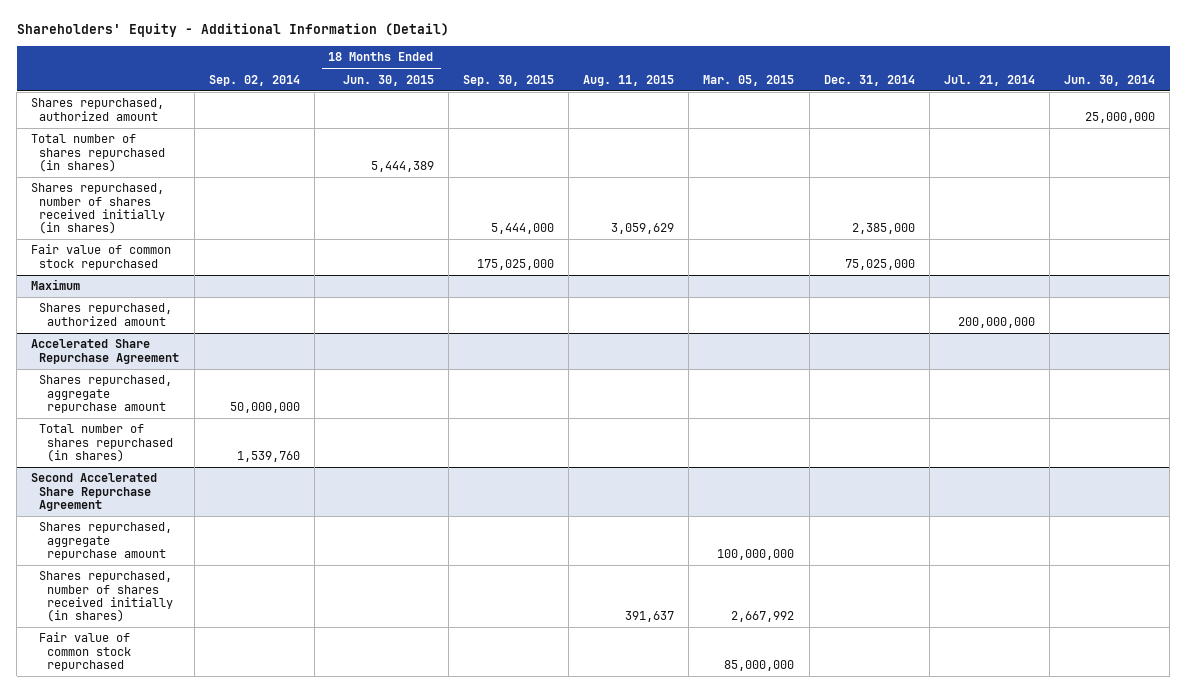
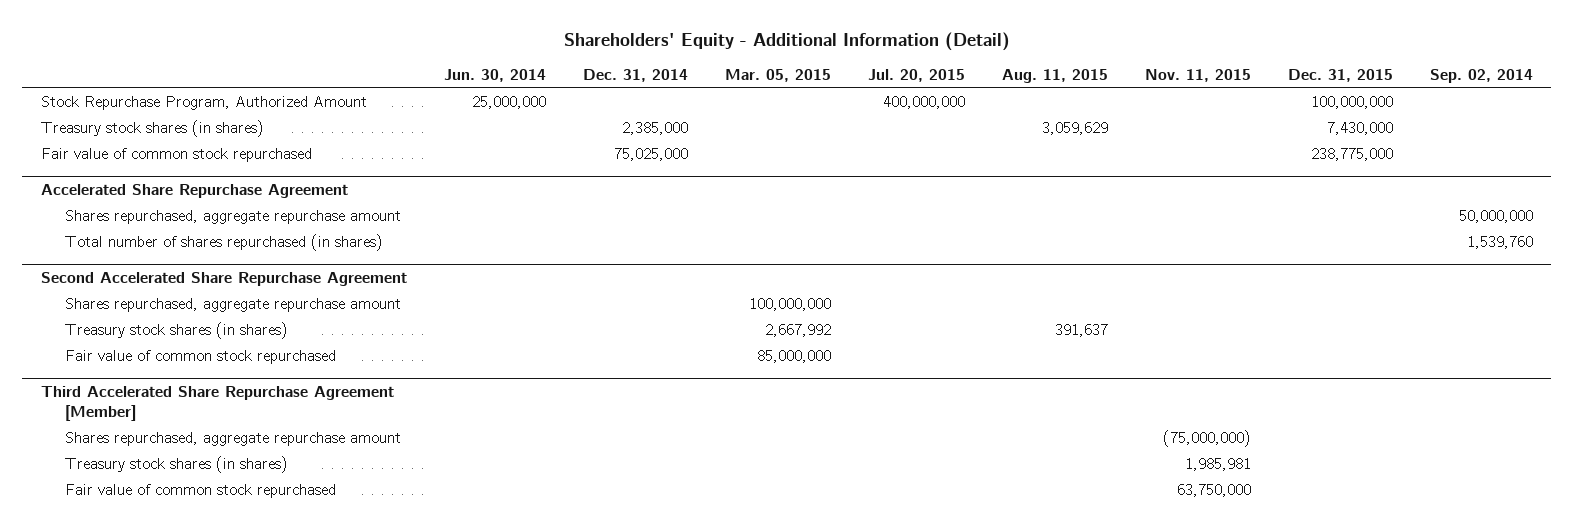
- | Sep. 02, 2014 | 18 Months Ended Jun. 30, 2015 | Sep. 30, 2015 | Aug. 11, 2015 | Mar. 05, 2015 | Dec. 31, 2014 | Jul. 21, 2014 | Jun. 30, 2014
+ | Jun. 30, 2014 | Dec. 31, 2014 | Mar. 05, 2015 | Jul. 20, 2015 | Aug. 11, 2015 | Nov. 11, 2015 | Dec. 31, 2015 | Sep. 02, 2014
- Shares repurchased, authorized amount | | | | | | | | 25,000,000
- Total number of shares repurchased (in shares) | | 5,444,389 | | | | | |
- Shares repurchased, number of shares received initially (in shares) | | | 5,444,000 | 3,059,629 | | 2,385,000 | |
+ Stock Repurchase Program, Authorized Amount | 25,000,000 | | | 400,000,000 | | | 100,000,000 |
+ Treasury stock shares (in shares) | | 2,385,000 | | | 3,059,629 | | 7,430,000 |
- Maximum
- Shares repurchased, authorized amount | | | | | | | 200,000,000 |
@ Second Accelerated Share Repurchase Agreement
- Shares repurchased, number of shares received initially (in shares) | | | | 391,637 | 2,667,992 | | |
+ Treasury stock shares (in shares) | | | 2,667,992 | | 391,637 | | |
+ Third Accelerated Share Repurchase Agreement [Member]
+ Shares repurchased, aggregate repurchase amount | | | | | | (75,000,000) | |
+ Treasury stock shares (in shares) | | | | | | 1,985,981 | |
+ Fair value of common stock repurchased | | | | | | 63,750,000 | |

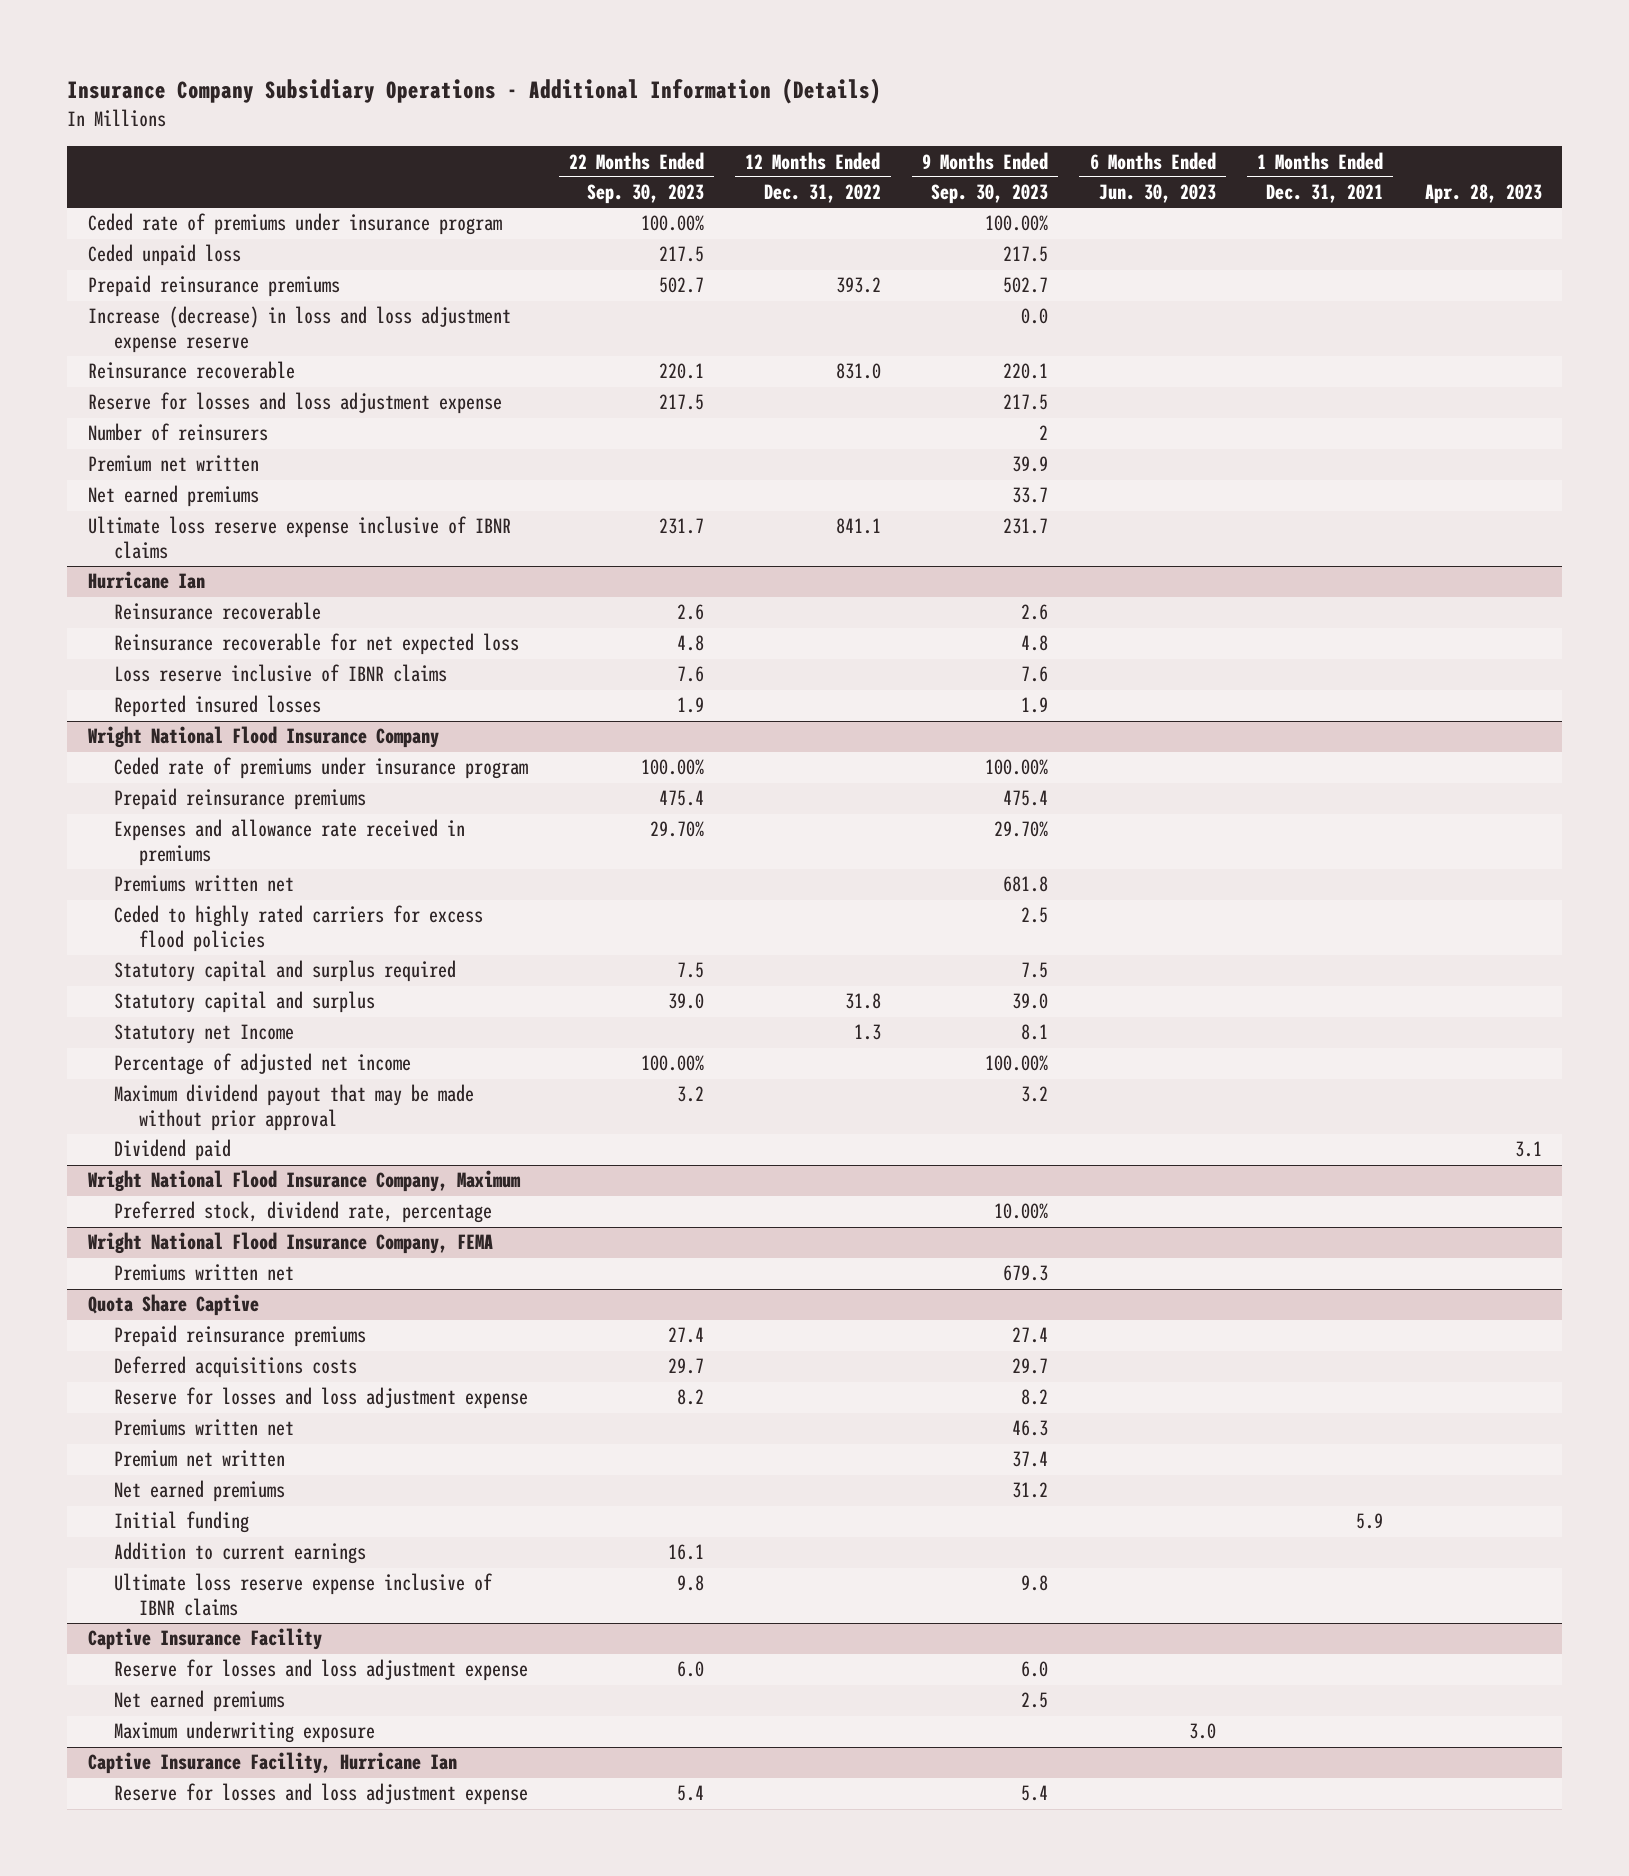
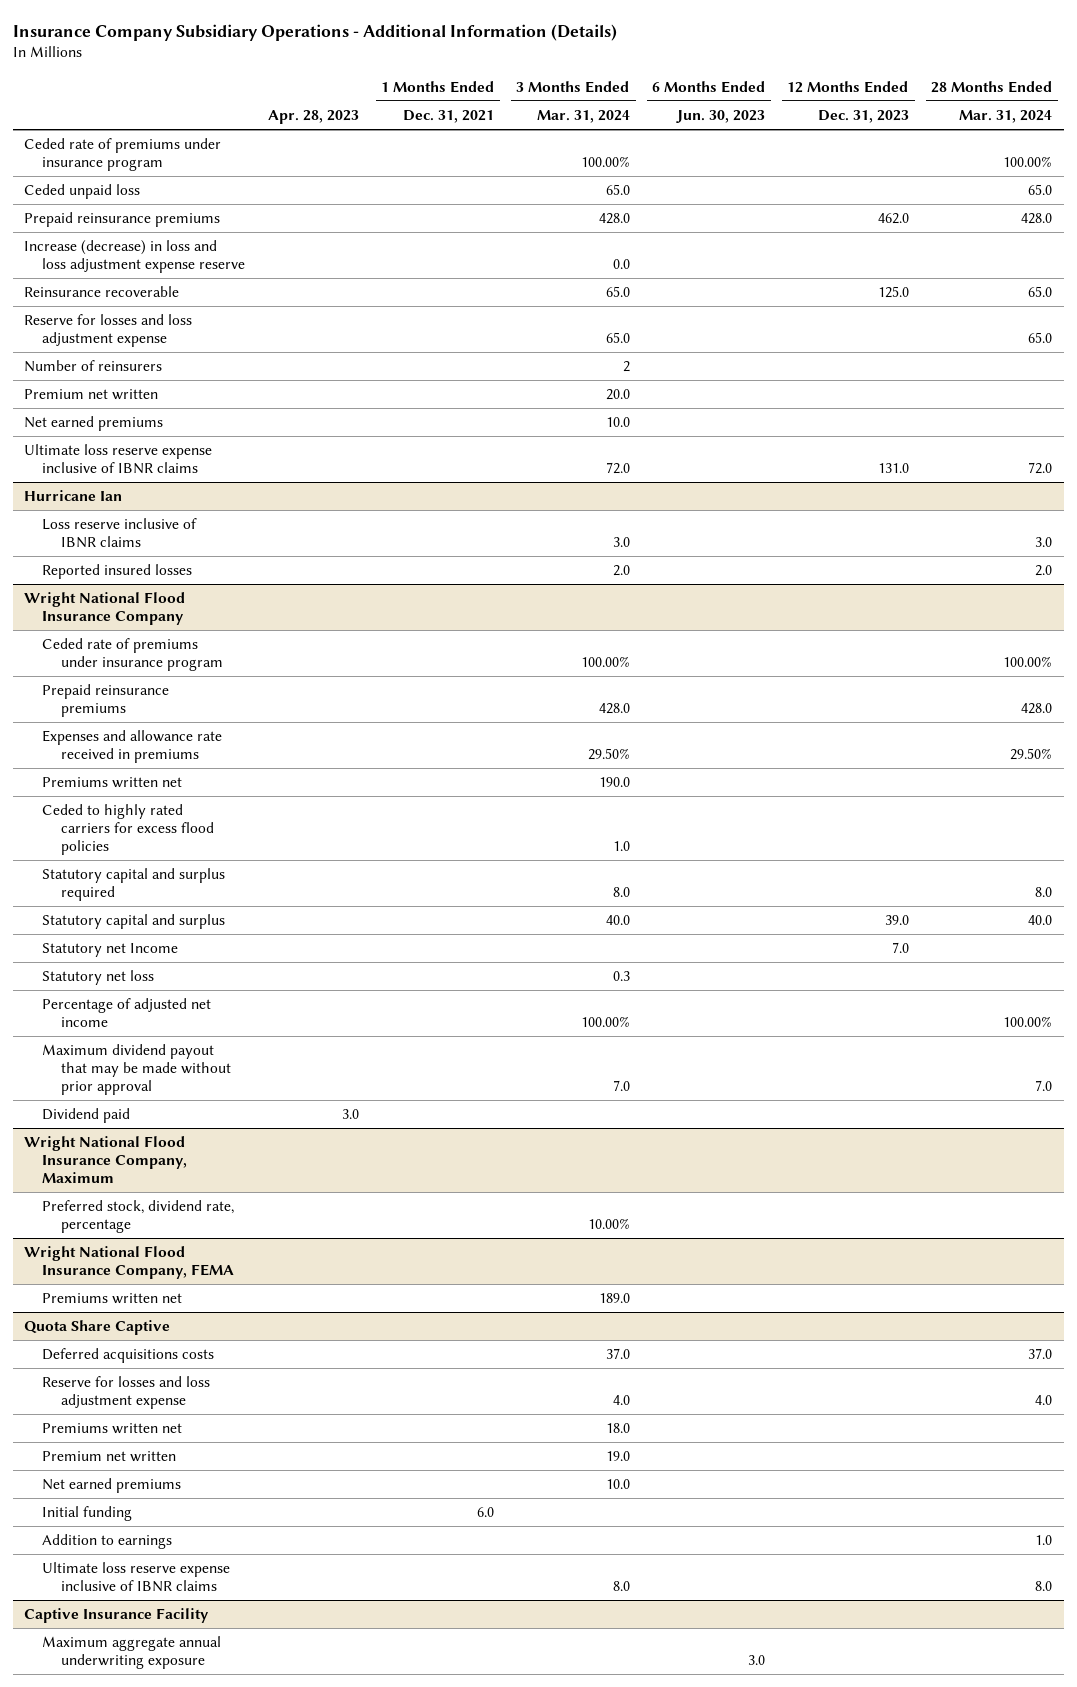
- | 22 Months Ended Sep. 30, 2023 | 12 Months Ended Dec. 31, 2022 | 9 Months Ended Sep. 30, 2023 | 6 Months Ended Jun. 30, 2023 | 1 Months Ended Dec. 31, 2021 | Apr. 28, 2023
+ | Apr. 28, 2023 | 1 Months Ended Dec. 31, 2021 | 3 Months Ended Mar. 31, 2024 | 6 Months Ended Jun. 30, 2023 | 12 Months Ended Dec. 31, 2023 | 28 Months Ended Mar. 31, 2024
@ Hurricane Ian
- Reinsurance recoverable | 2.6 | | 2.6 | | |
- Reinsurance recoverable for net expected loss | 4.8 | | 4.8 | | |
@ Wright National Flood Insurance Company
+ Statutory net loss | | | 0.3 | | |
- Dividend paid | | | | | | 3.1
+ Dividend paid | 3.0 | | | | |
@ Quota Share Captive
- Prepaid reinsurance premiums | 27.4 | | 27.4 | | |
- Initial funding | | | | | 5.9 |
- Addition to current earnings | 16.1 | | | | |
+ Initial funding | | 6.0 | | | |
+ Addition to earnings | | | | | | 1.0
@ Captive Insurance Facility
- Reserve for losses and loss adjustment expense | 6.0 | | 6.0 | | |
- Net earned premiums | | | 2.5 | | |
- Maximum underwriting exposure | | | | 3.0 | |
- Captive Insurance Facility, Hurricane Ian
- Reserve for losses and loss adjustment expense | 5.4 | | 5.4 | | |
@ Captive Insurance Facility
+ Maximum aggregate annual underwriting exposure | | | | 3.0 | |

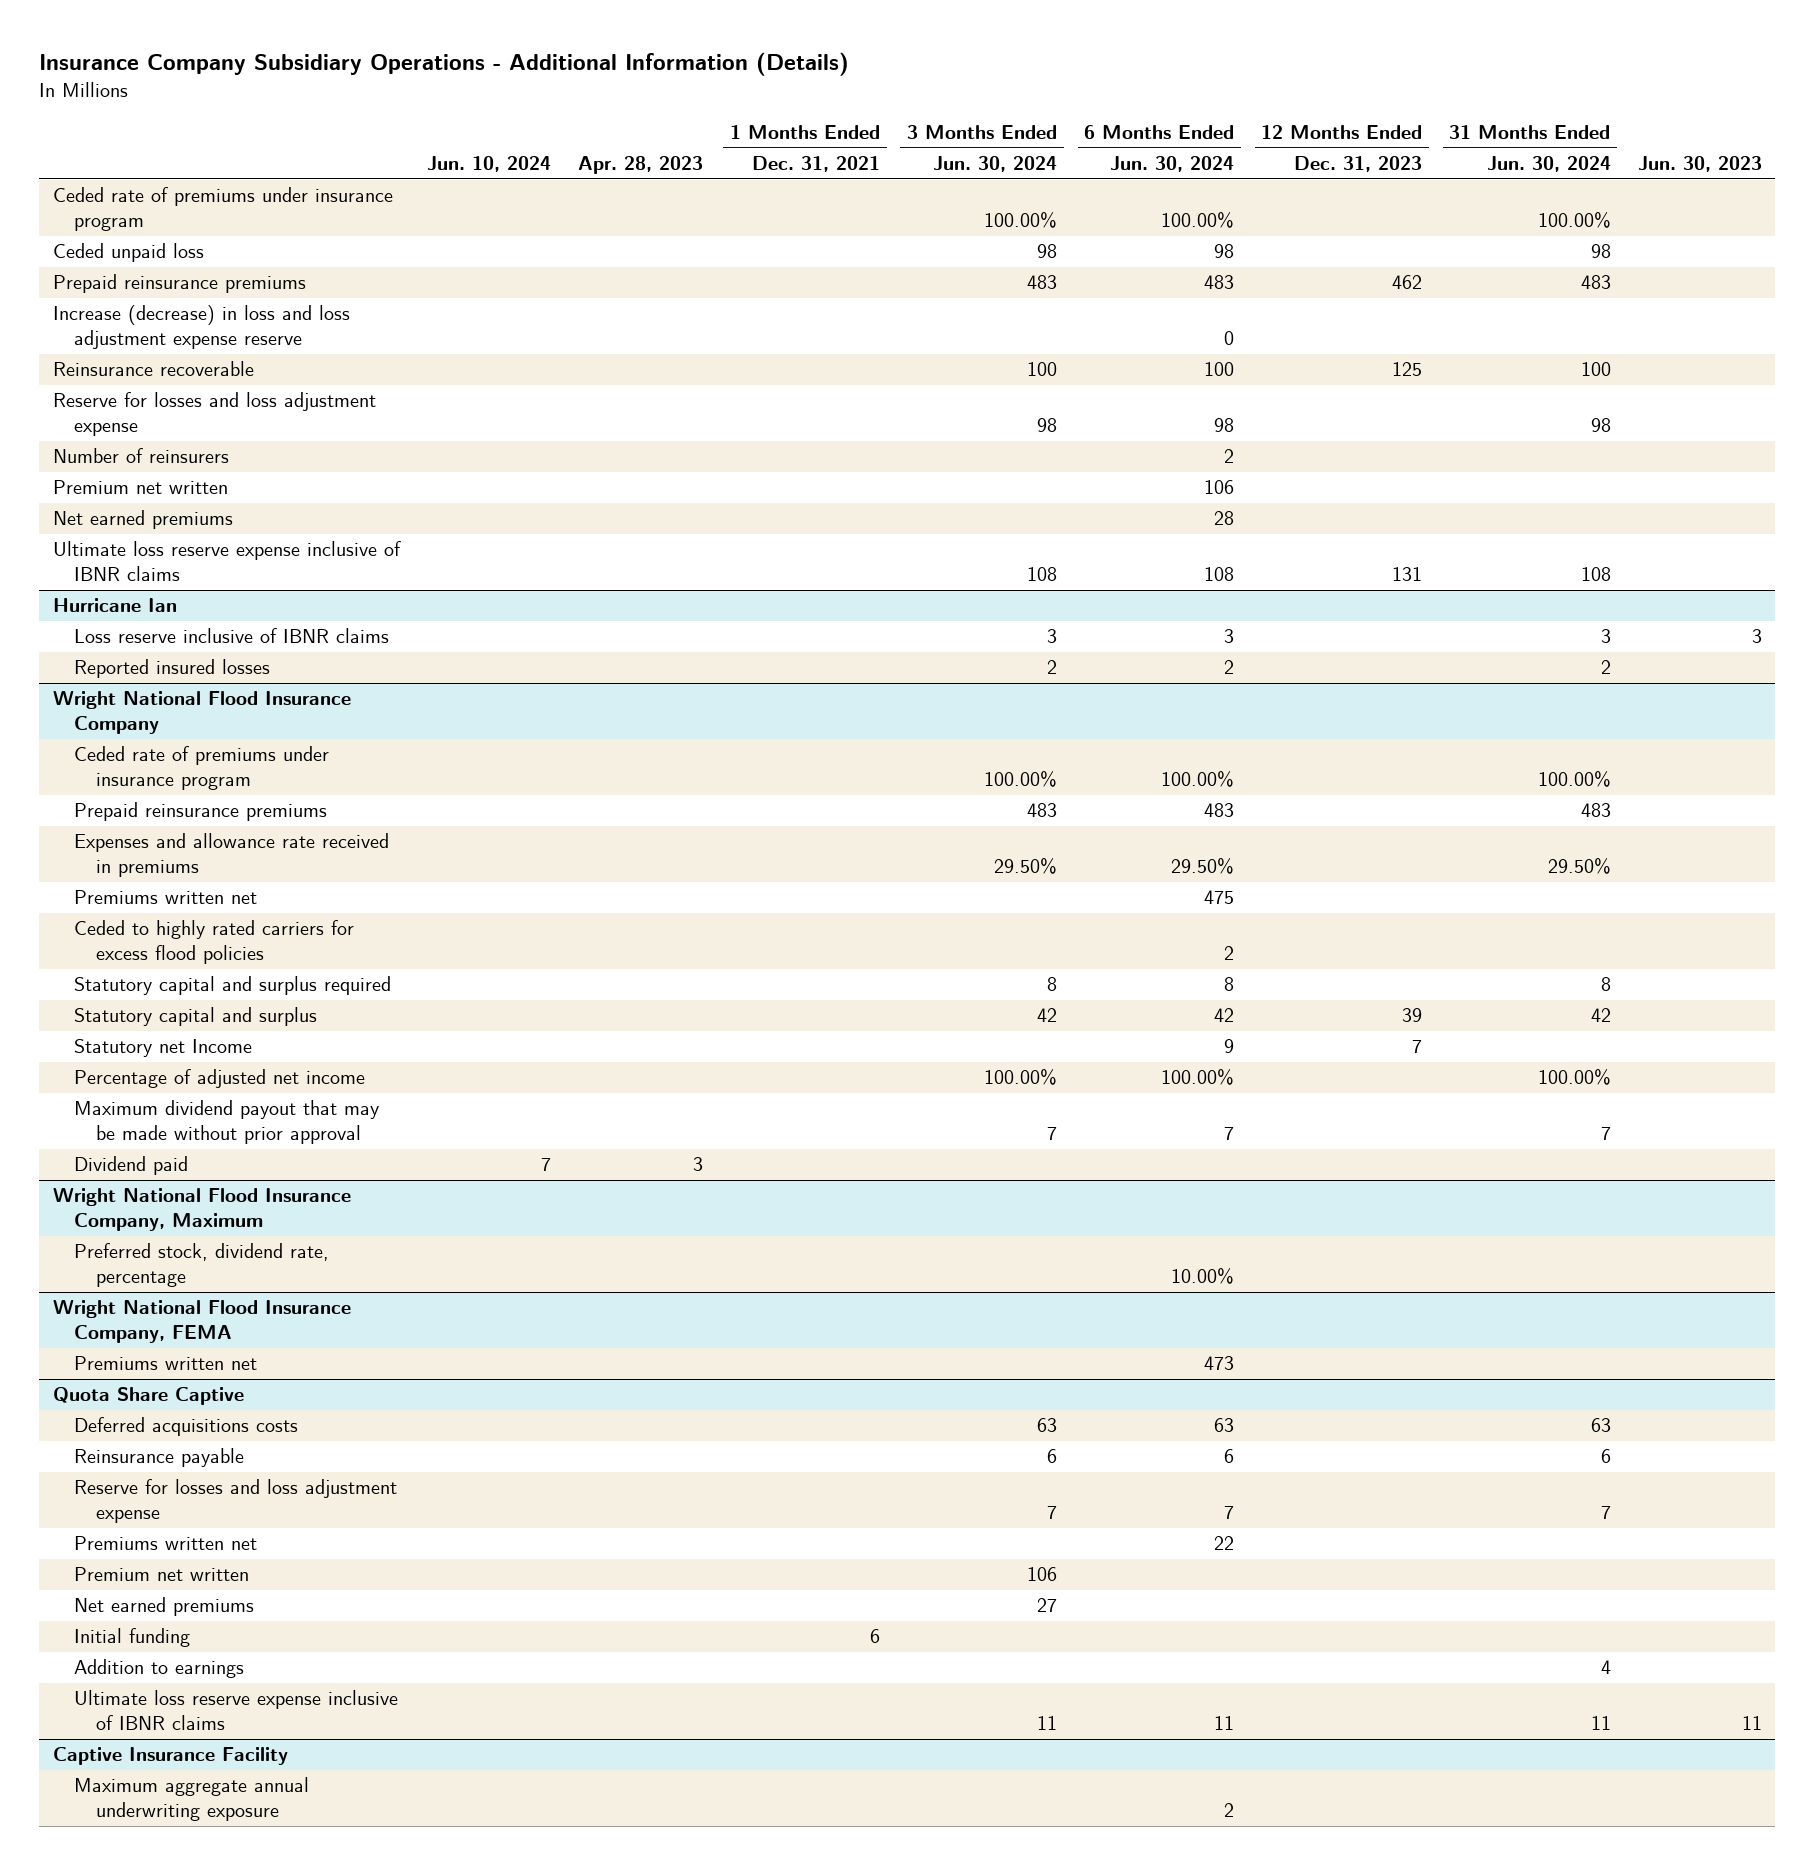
- | Apr. 28, 2023 | 1 Months Ended Dec. 31, 2021 | 3 Months Ended Mar. 31, 2024 | 6 Months Ended Jun. 30, 2023 | 12 Months Ended Dec. 31, 2023 | 28 Months Ended Mar. 31, 2024
+ | Jun. 10, 2024 | Apr. 28, 2023 | 1 Months Ended Dec. 31, 2021 | 3 Months Ended Jun. 30, 2024 | 6 Months Ended Jun. 30, 2024 | 12 Months Ended Dec. 31, 2023 | 31 Months Ended Jun. 30, 2024 | Jun. 30, 2023
- Prepaid reinsurance premiums | | | 428.0 | | 462.0 | 428.0
+ Prepaid reinsurance premiums | | | | 483 | 483 | 462 | 483 |
- Reinsurance recoverable | | | 65.0 | | 125.0 | 65.0
+ Reinsurance recoverable | | | | 100 | 100 | 125 | 100 |
- Ultimate loss reserve expense inclusive of IBNR claims | | | 72.0 | | 131.0 | 72.0
+ Ultimate loss reserve expense inclusive of IBNR claims | | | | 108 | 108 | 131 | 108 |
@ Wright National Flood Insurance Company
- Statutory capital and surplus | | | 40.0 | | 39.0 | 40.0
- Statutory net Income | | | | | 7.0 |
- Statutory net loss | | | 0.3 | | |
+ Statutory capital and surplus | | | | 42 | 42 | 39 | 42 |
+ Statutory net Income | | | | | 9 | 7 | |
- Dividend paid | 3.0 | | | | |
+ Dividend paid | 7 | 3 | | | | | |
@ Quota Share Captive
+ Reinsurance payable | | | | 6 | 6 | | 6 |
- Initial funding | | 6.0 | | | |
+ Initial funding | | | 6 | | | | |

